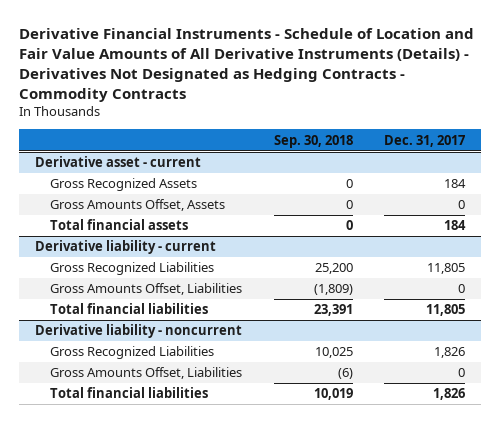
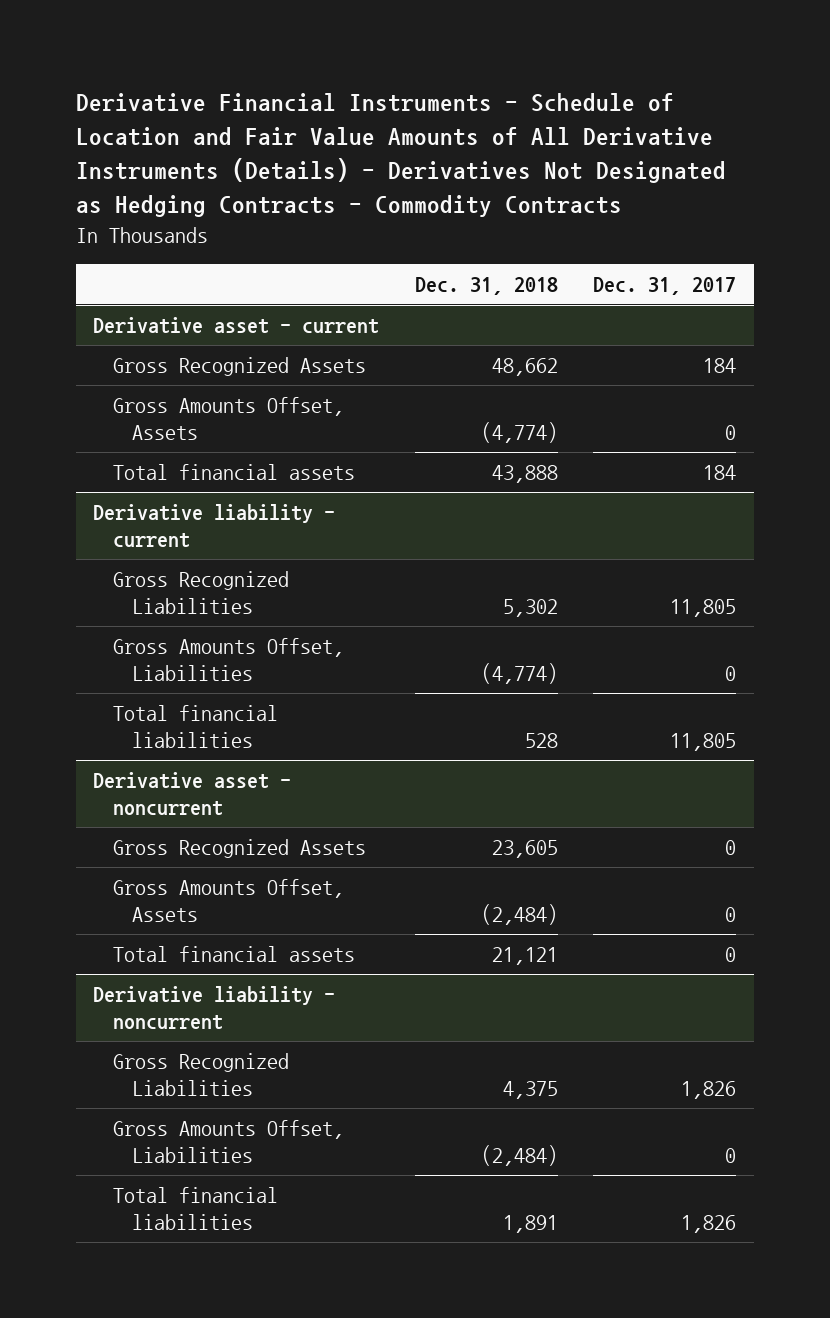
- | Sep. 30, 2018 | Dec. 31, 2017
+ | Dec. 31, 2018 | Dec. 31, 2017
+ Derivative asset - noncurrent
+ Gross Recognized Assets | 23,605 | 0
+ Gross Amounts Offset, Assets | (2,484) | 0
+ Total financial assets | 21,121 | 0

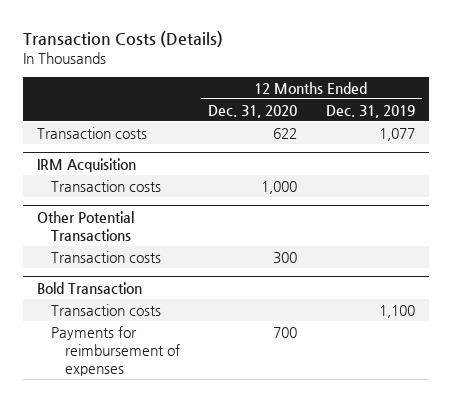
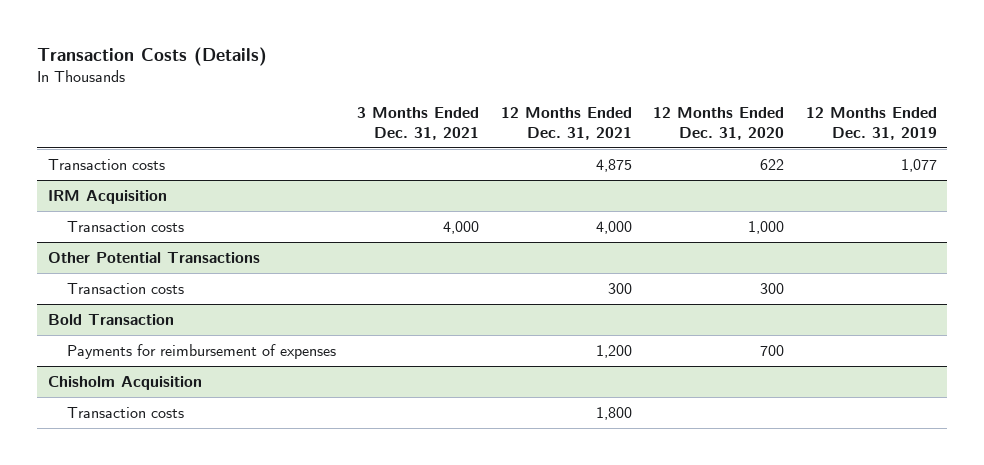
- | 12 Months Ended Dec. 31, 2020 | 12 Months Ended Dec. 31, 2019
+ | 3 Months Ended Dec. 31, 2021 | 12 Months Ended Dec. 31, 2021 | 12 Months Ended Dec. 31, 2020 | 12 Months Ended Dec. 31, 2019
@ Bold Transaction
- Transaction costs | | 1,100
+ Chisholm Acquisition
+ Transaction costs | | 1,800 | |

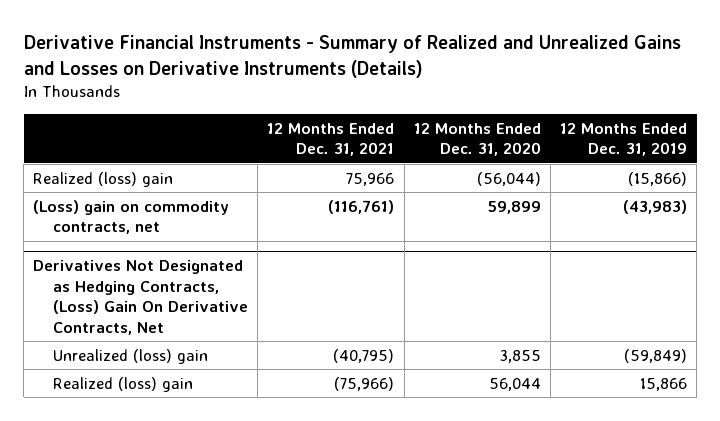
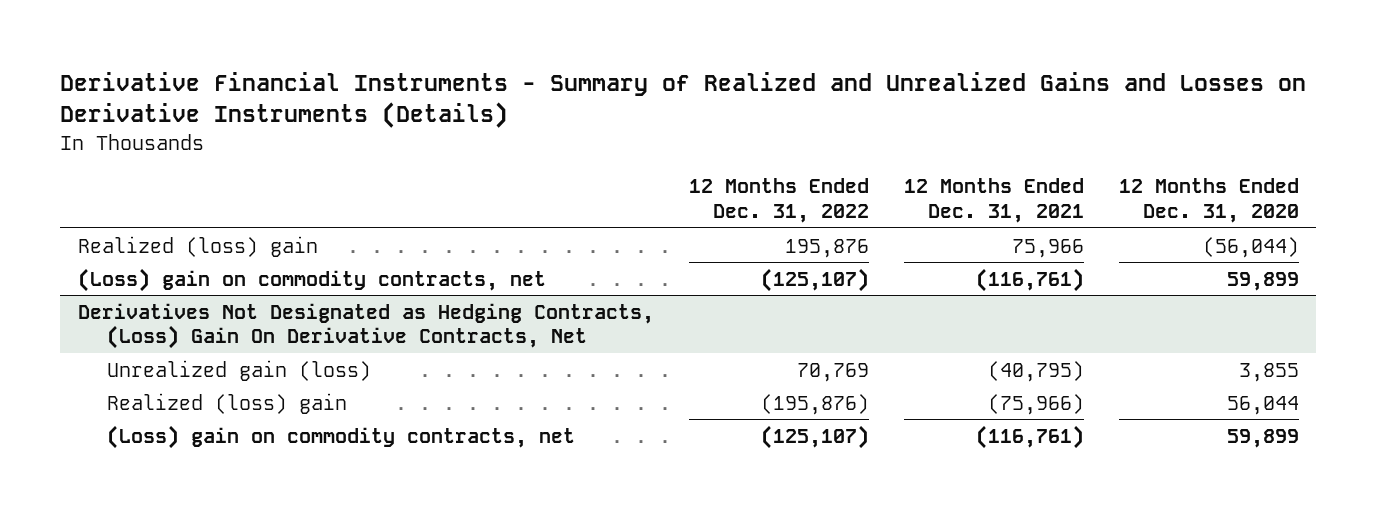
- | 12 Months Ended Dec. 31, 2021 | 12 Months Ended Dec. 31, 2020 | 12 Months Ended Dec. 31, 2019
+ | 12 Months Ended Dec. 31, 2022 | 12 Months Ended Dec. 31, 2021 | 12 Months Ended Dec. 31, 2020
@ Derivatives Not Designated as Hedging Contracts, (Loss) Gain On Derivative Contracts, Net
- Unrealized (loss) gain | (40,795) | 3,855 | (59,849)
+ Unrealized gain (loss) | 70,769 | (40,795) | 3,855
+ (Loss) gain on commodity contracts, net | (125,107) | (116,761) | 59,899

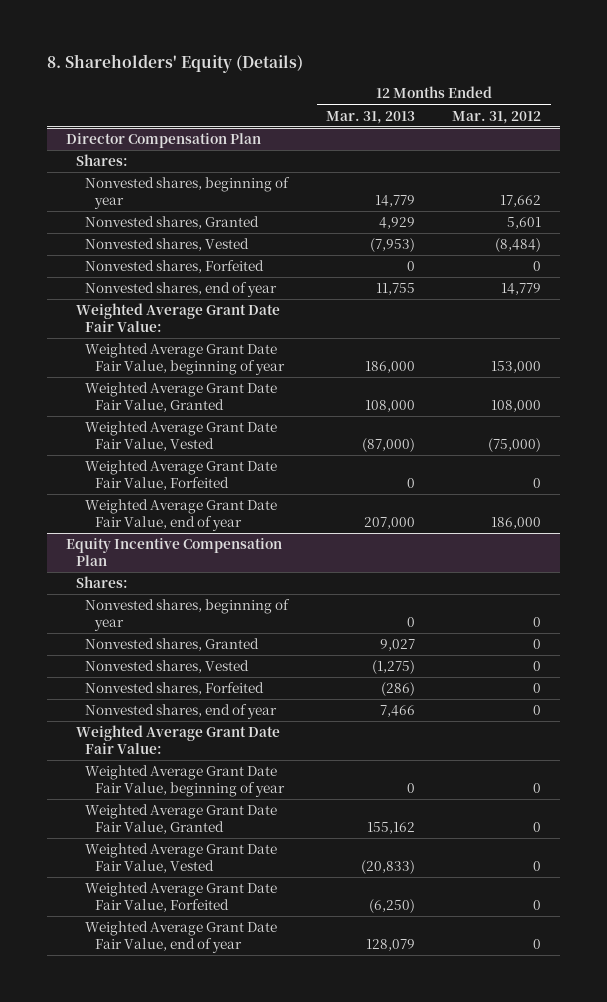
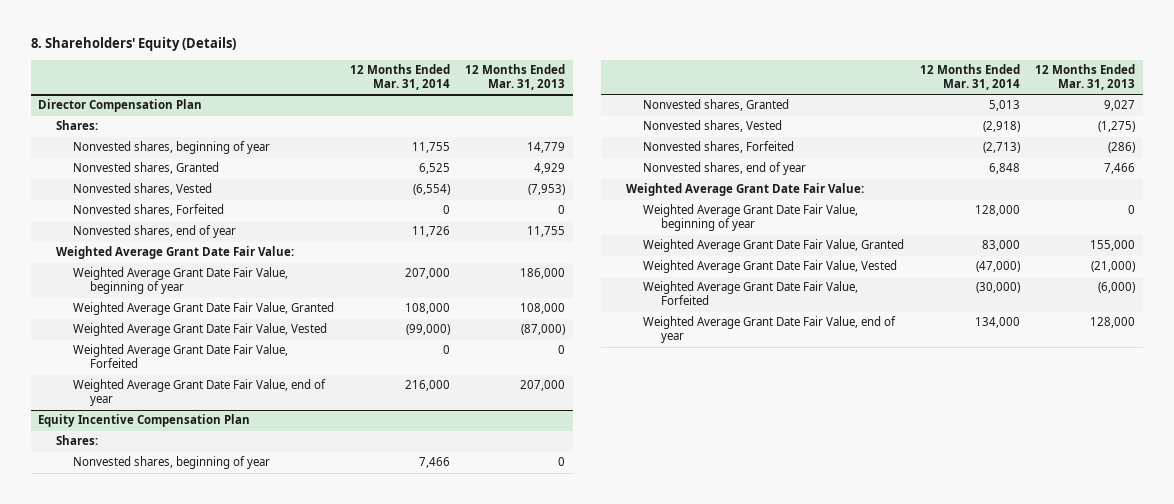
- | 12 Months Ended Mar. 31, 2013 | 12 Months Ended Mar. 31, 2012
+ | 12 Months Ended Mar. 31, 2014 | 12 Months Ended Mar. 31, 2013
@ Equity Incentive Compensation Plan
- Weighted Average Grant Date Fair Value, Granted | 155,162 | 0
- Weighted Average Grant Date Fair Value, Vested | (20,833) | 0
- Weighted Average Grant Date Fair Value, Forfeited | (6,250) | 0
- Weighted Average Grant Date Fair Value, end of year | 128,079 | 0
+ Weighted Average Grant Date Fair Value, Granted | 83,000 | 155,000
+ Weighted Average Grant Date Fair Value, Vested | (47,000) | (21,000)
+ Weighted Average Grant Date Fair Value, Forfeited | (30,000) | (6,000)
+ Weighted Average Grant Date Fair Value, end of year | 134,000 | 128,000

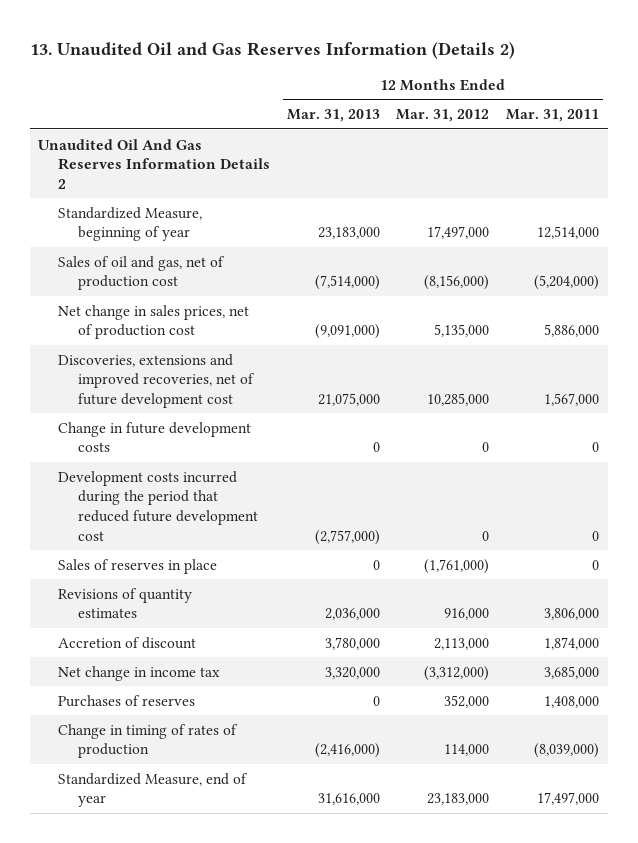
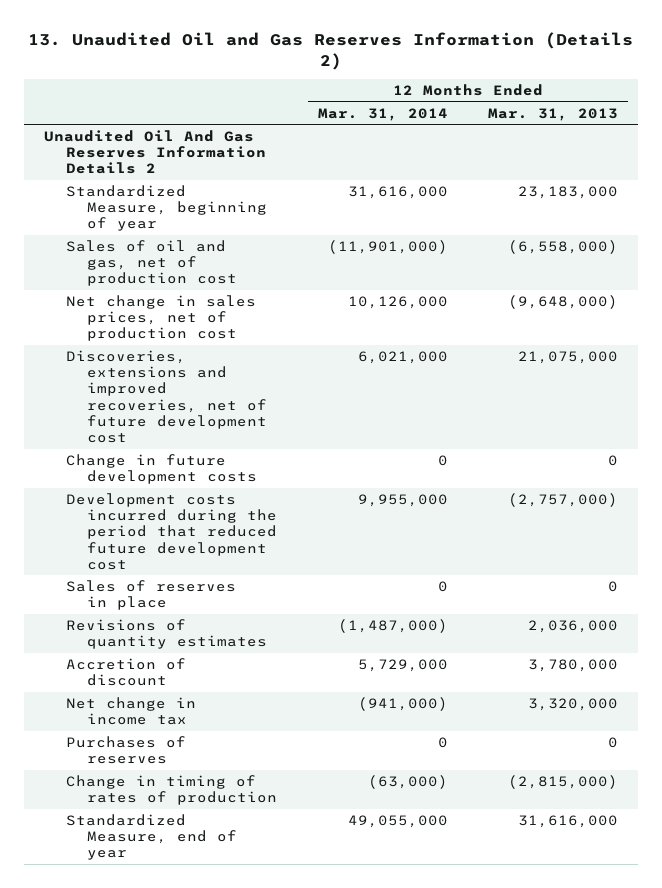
- | 12 Months Ended Mar. 31, 2013 | 12 Months Ended Mar. 31, 2012 | 12 Months Ended Mar. 31, 2011
+ | 12 Months Ended Mar. 31, 2014 | 12 Months Ended Mar. 31, 2013
- Sales of oil and gas, net of production cost | (7,514,000) | (8,156,000) | (5,204,000)
- Net change in sales prices, net of production cost | (9,091,000) | 5,135,000 | 5,886,000
+ Sales of oil and gas, net of production cost | (11,901,000) | (6,558,000)
+ Net change in sales prices, net of production cost | 10,126,000 | (9,648,000)
- Change in timing of rates of production | (2,416,000) | 114,000 | (8,039,000)
+ Change in timing of rates of production | (63,000) | (2,815,000)

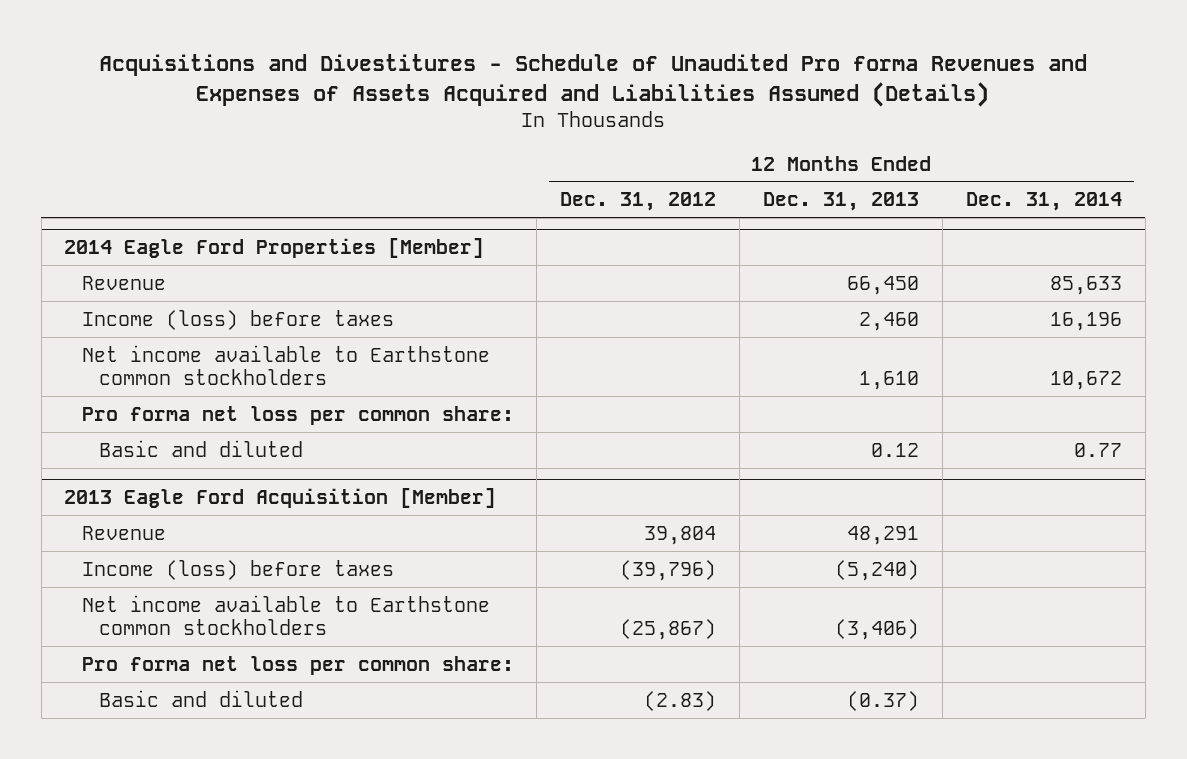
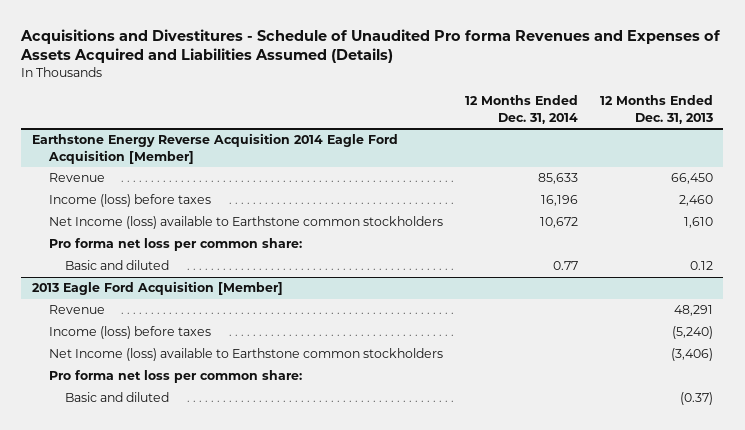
- | 12 Months Ended Dec. 31, 2012 | 12 Months Ended Dec. 31, 2013 | 12 Months Ended Dec. 31, 2014
+ | 12 Months Ended Dec. 31, 2014 | 12 Months Ended Dec. 31, 2013
- 2014 Eagle Ford Properties [Member]
+ Earthstone Energy Reverse Acquisition 2014 Eagle Ford Acquisition [Member]
- Net income available to Earthstone common stockholders | | 1,610 | 10,672
+ Net Income (loss) available to Earthstone common stockholders | 10,672 | 1,610
@ 2013 Eagle Ford Acquisition [Member]
- Net income available to Earthstone common stockholders | (25,867) | (3,406) |
+ Net Income (loss) available to Earthstone common stockholders | | (3,406)

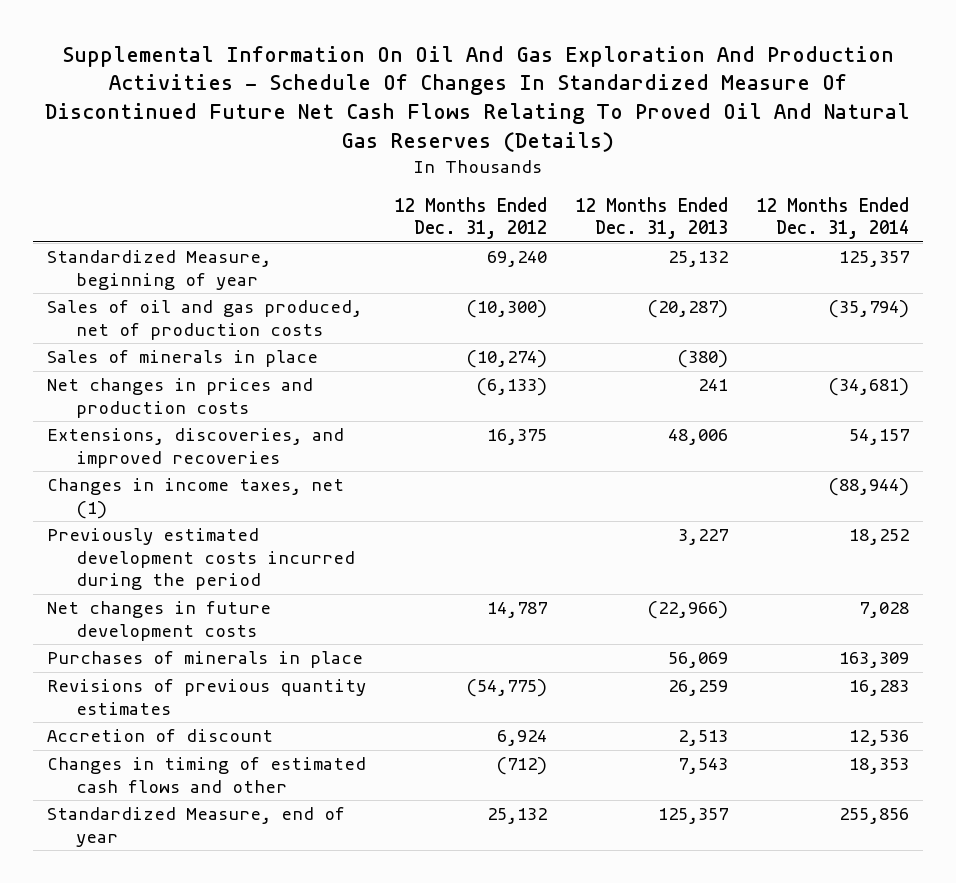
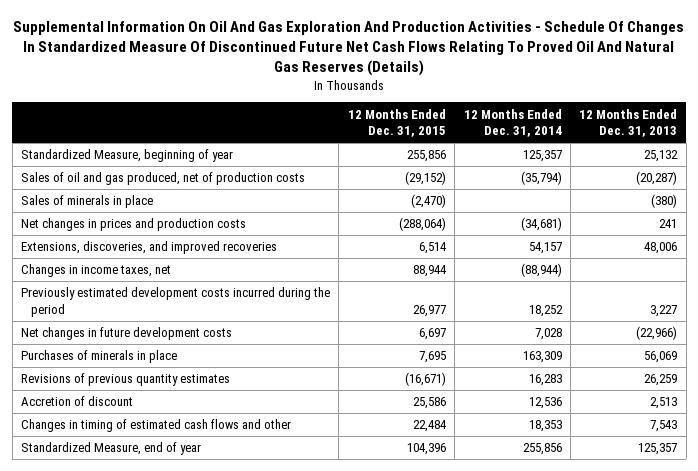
- | 12 Months Ended Dec. 31, 2012 | 12 Months Ended Dec. 31, 2013 | 12 Months Ended Dec. 31, 2014
+ | 12 Months Ended Dec. 31, 2015 | 12 Months Ended Dec. 31, 2014 | 12 Months Ended Dec. 31, 2013
- Changes in income taxes, net (1) | | | (88,944)
+ Changes in income taxes, net | 88,944 | (88,944) |

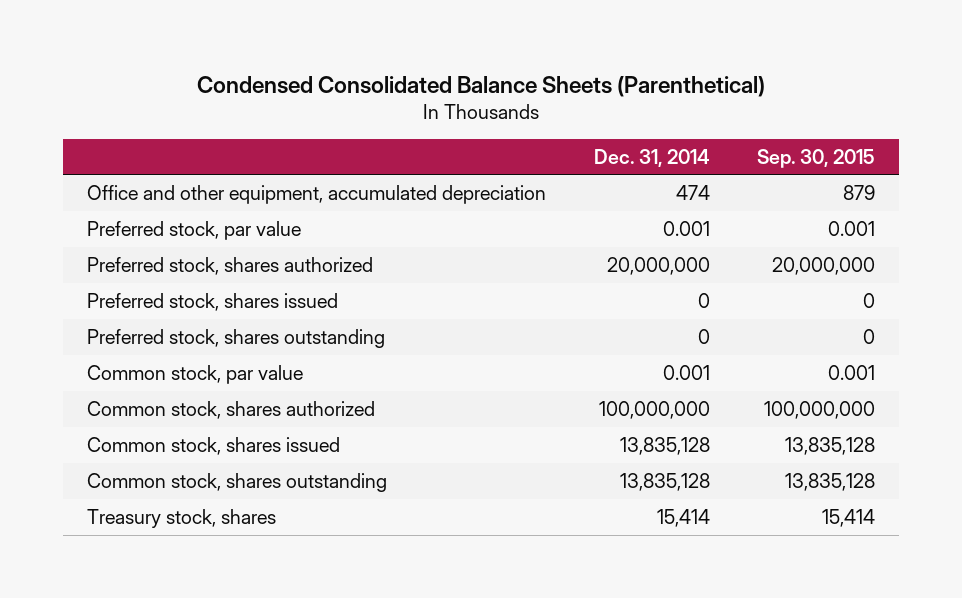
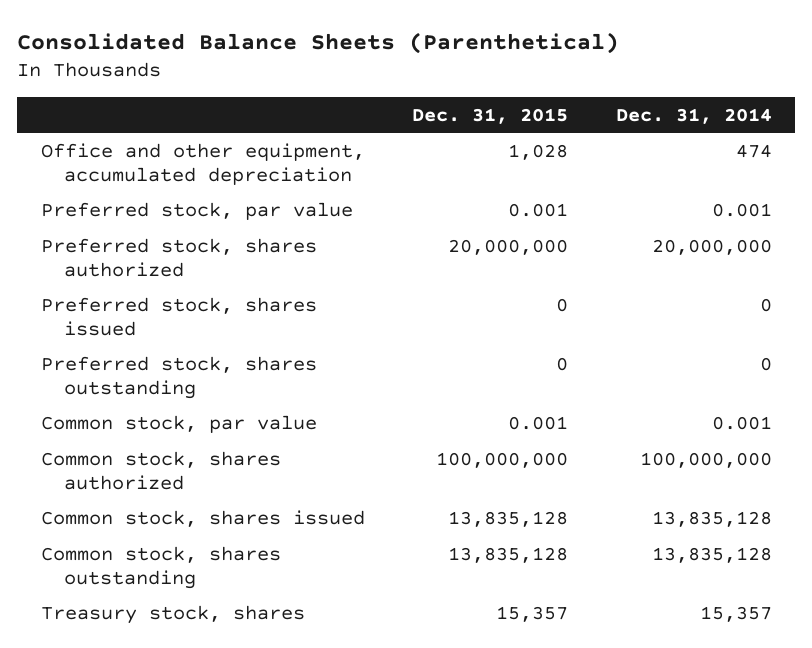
- Condensed Consolidated Balance Sheets (Parenthetical)
+ Consolidated Balance Sheets (Parenthetical)
- | Dec. 31, 2014 | Sep. 30, 2015
+ | Dec. 31, 2015 | Dec. 31, 2014
- Treasury stock, shares | 15,414 | 15,414
+ Treasury stock, shares | 15,357 | 15,357

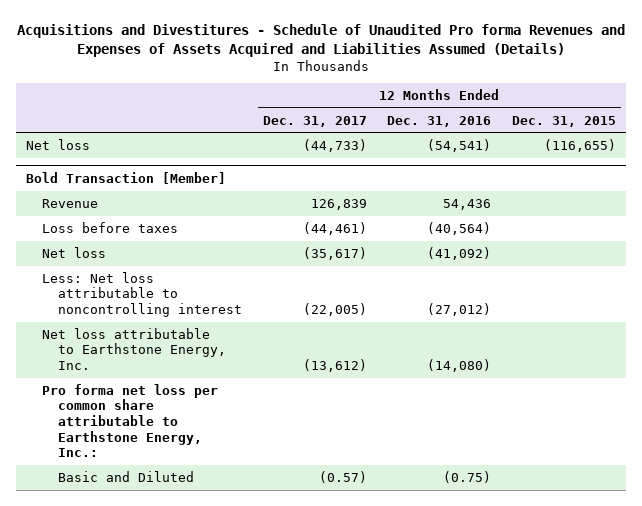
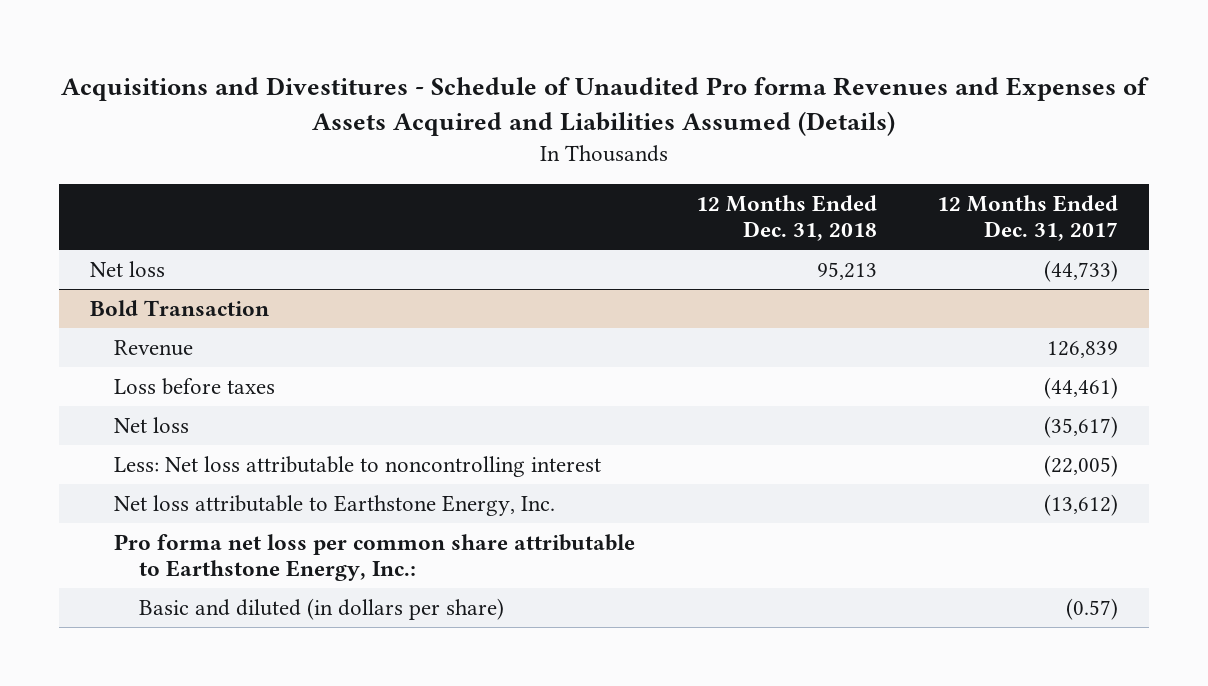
- | 12 Months Ended Dec. 31, 2017 | 12 Months Ended Dec. 31, 2016 | 12 Months Ended Dec. 31, 2015
+ | 12 Months Ended Dec. 31, 2018 | 12 Months Ended Dec. 31, 2017
- Bold Transaction [Member]
+ Bold Transaction
- Basic and Diluted | (0.57) | (0.75) |
+ Basic and diluted (in dollars per share) | | (0.57)

